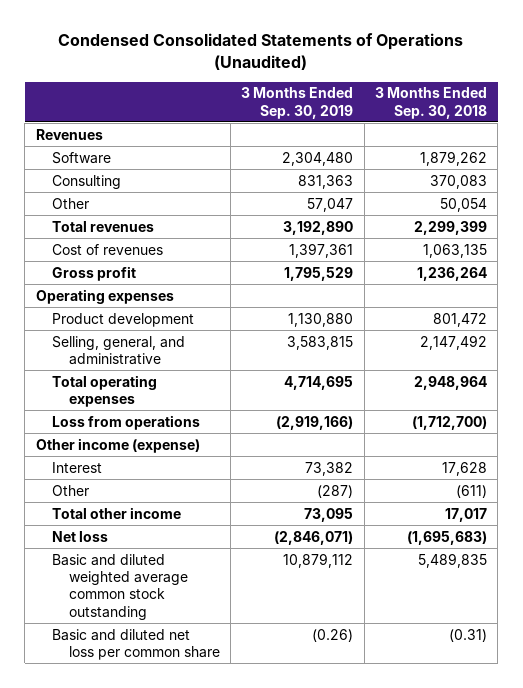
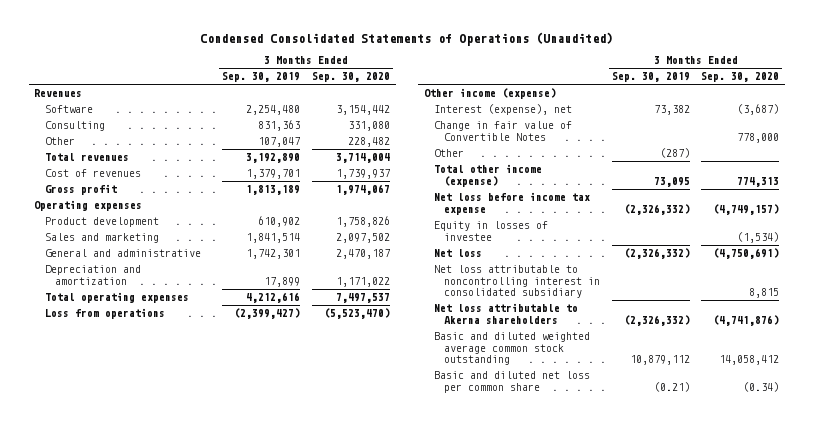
- | 3 Months Ended Sep. 30, 2019 | 3 Months Ended Sep. 30, 2018
+ | 3 Months Ended Sep. 30, 2019 | 3 Months Ended Sep. 30, 2020
- Software | 2,304,480 | 1,879,262
+ Software | 2,254,480 | 3,154,442
- Other | 57,047 | 50,054
+ Other | 107,047 | 228,482
- Cost of revenues | 1,397,361 | 1,063,135
- Gross profit | 1,795,529 | 1,236,264
+ Cost of revenues | 1,379,701 | 1,739,937
+ Gross profit | 1,813,189 | 1,974,067
- Product development | 1,130,880 | 801,472
- Selling, general, and administrative | 3,583,815 | 2,147,492
- Total operating expenses | 4,714,695 | 2,948,964
- Loss from operations | (2,919,166) | (1,712,700)
+ Product development | 610,902 | 1,758,826
+ Sales and marketing | 1,841,514 | 2,097,502
+ General and administrative | 1,742,301 | 2,470,187
+ Depreciation and amortization | 17,899 | 1,171,022
+ Total operating expenses | 4,212,616 | 7,497,537
+ Loss from operations | (2,399,427) | (5,523,470)
- Interest | 73,382 | 17,628
+ Interest (expense), net | 73,382 | (3,687)
+ Change in fair value of Convertible Notes | | 778,000
- Total other income | 73,095 | 17,017
- Net loss | (2,846,071) | (1,695,683)
+ Total other income (expense) | 73,095 | 774,313
+ Net loss before income tax expense | (2,326,332) | (4,749,157)
+ Equity in losses of investee | | (1,534)
+ Net loss | (2,326,332) | (4,750,691)
+ Net loss attributable to noncontrolling interest in consolidated subsidiary | | 8,815
+ Net loss attributable to Akerna shareholders | (2,326,332) | (4,741,876)
- Basic and diluted net loss per common share | (0.26) | (0.31)
+ Basic and diluted net loss per common share | (0.21) | (0.34)

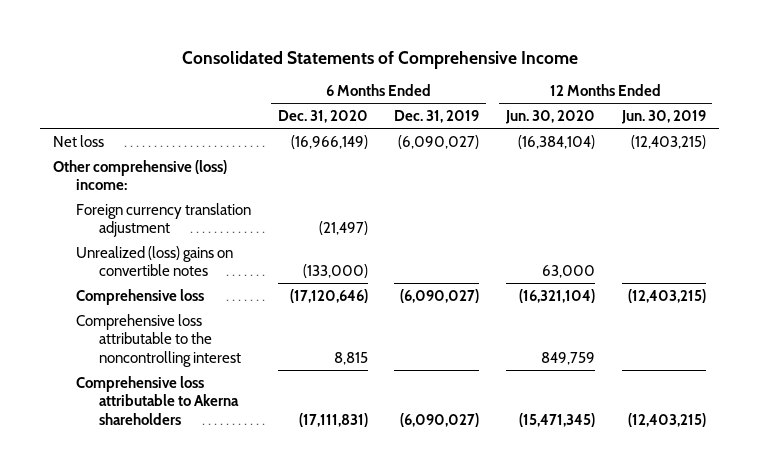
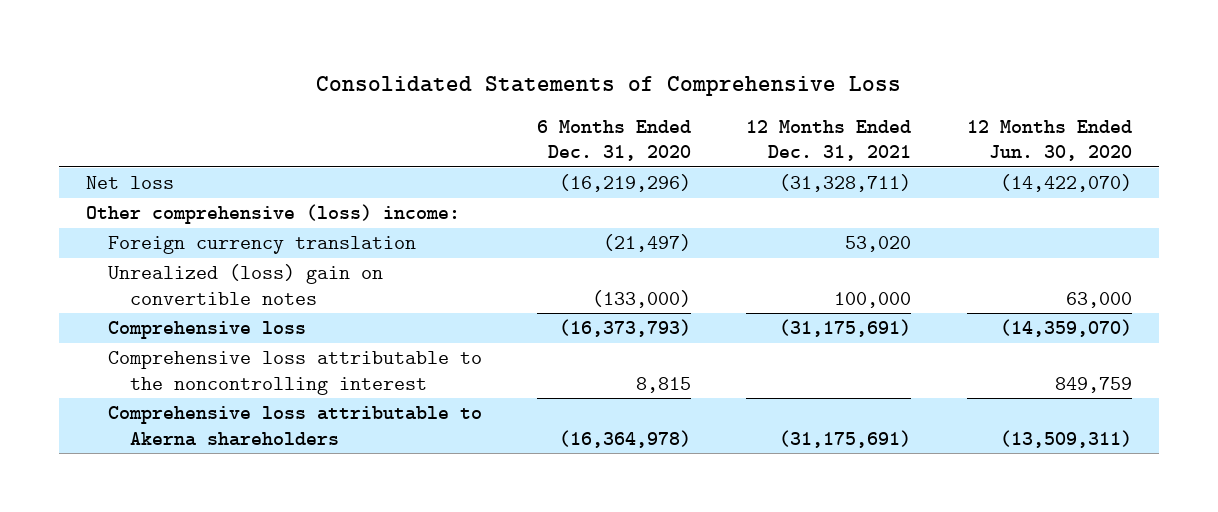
- Consolidated Statements of Comprehensive Income
+ Consolidated Statements of Comprehensive Loss
- | 6 Months Ended Dec. 31, 2020 | 6 Months Ended Dec. 31, 2019 | 12 Months Ended Jun. 30, 2020 | 12 Months Ended Jun. 30, 2019
+ | 6 Months Ended Dec. 31, 2020 | 12 Months Ended Dec. 31, 2021 | 12 Months Ended Jun. 30, 2020
- Net loss | (16,966,149) | (6,090,027) | (16,384,104) | (12,403,215)
+ Net loss | (16,219,296) | (31,328,711) | (14,422,070)
- Foreign currency translation adjustment | (21,497) | | |
- Unrealized (loss) gains on convertible notes | (133,000) | | 63,000 |
- Comprehensive loss | (17,120,646) | (6,090,027) | (16,321,104) | (12,403,215)
+ Foreign currency translation | (21,497) | 53,020 |
+ Unrealized (loss) gain on convertible notes | (133,000) | 100,000 | 63,000
+ Comprehensive loss | (16,373,793) | (31,175,691) | (14,359,070)
- Comprehensive loss attributable to Akerna shareholders | (17,111,831) | (6,090,027) | (15,471,345) | (12,403,215)
+ Comprehensive loss attributable to Akerna shareholders | (16,364,978) | (31,175,691) | (13,509,311)

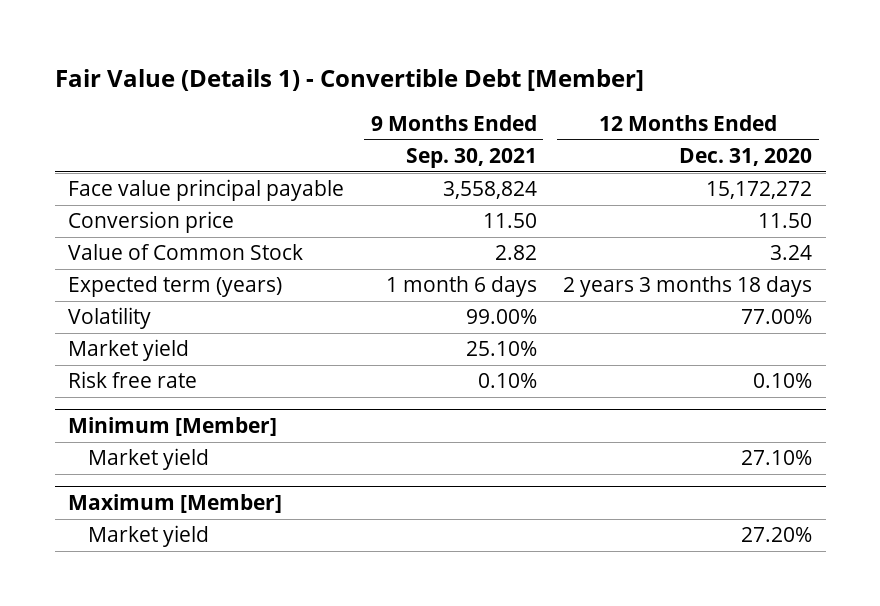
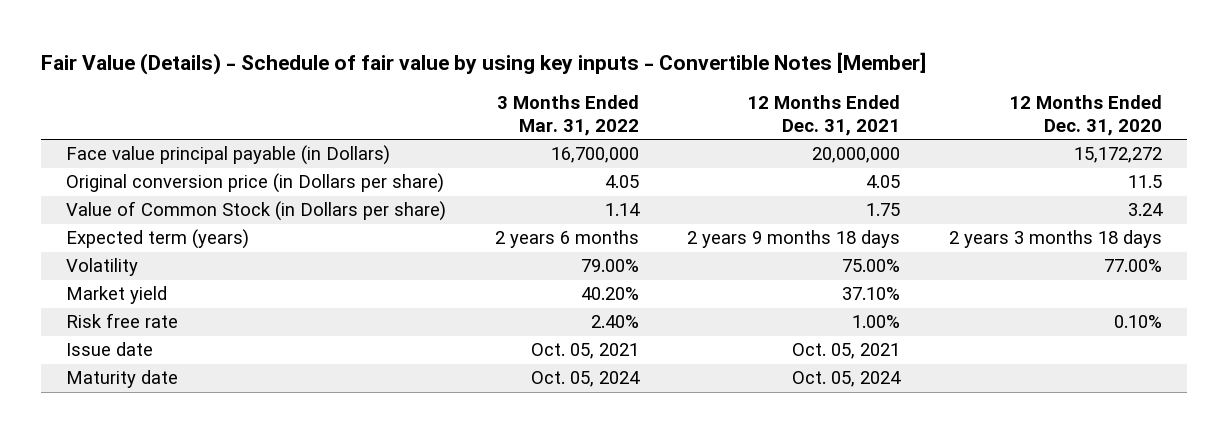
- Fair Value (Details 1) - Convertible Debt [Member]
+ Fair Value (Details) - Schedule of fair value by using key inputs - Convertible Notes [Member]
- | 9 Months Ended Sep. 30, 2021 | 12 Months Ended Dec. 31, 2020
+ | 3 Months Ended Mar. 31, 2022 | 12 Months Ended Dec. 31, 2021 | 12 Months Ended Dec. 31, 2020
- Face value principal payable | 3,558,824 | 15,172,272
- Conversion price | 11.50 | 11.50
- Value of Common Stock | 2.82 | 3.24
+ Face value principal payable (in Dollars) | 16,700,000 | 20,000,000 | 15,172,272
+ Original conversion price (in Dollars per share) | 4.05 | 4.05 | 11.5
+ Value of Common Stock (in Dollars per share) | 1.14 | 1.75 | 3.24
- Minimum [Member]
- Market yield | | 27.10%
- Maximum [Member]
- Market yield | | 27.20%
+ Issue date | Oct. 05, 2021 | Oct. 05, 2021 |
+ Maturity date | Oct. 05, 2024 | Oct. 05, 2024 |

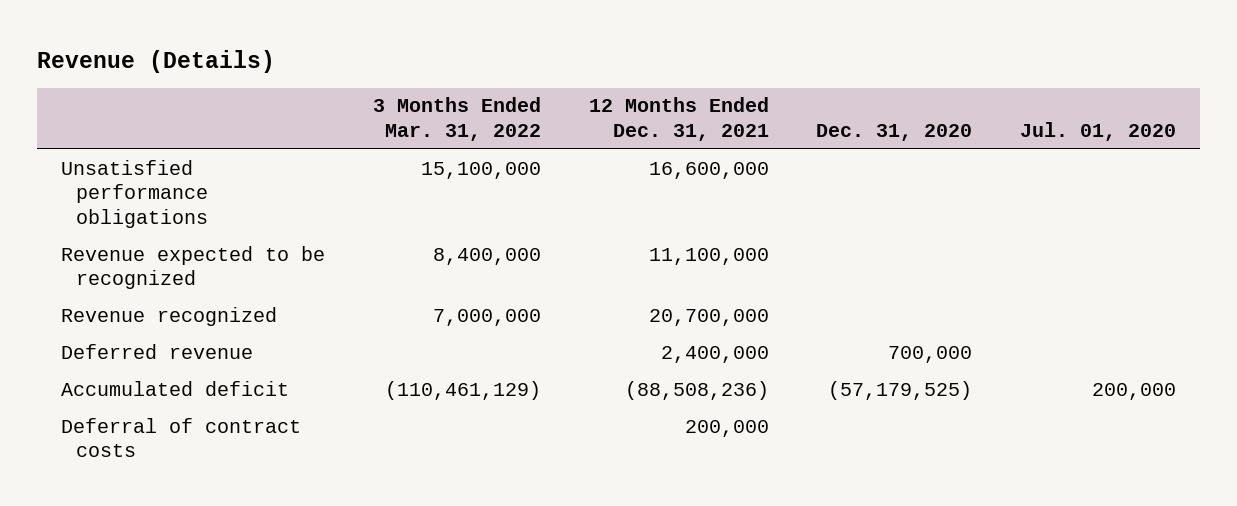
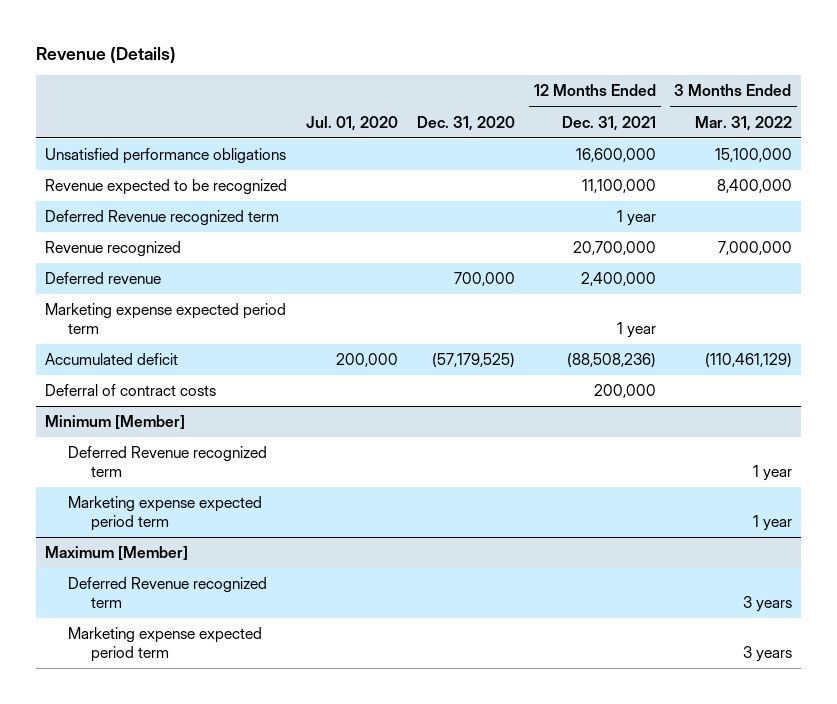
- | 3 Months Ended Mar. 31, 2022 | 12 Months Ended Dec. 31, 2021 | Dec. 31, 2020 | Jul. 01, 2020
+ | Jul. 01, 2020 | Dec. 31, 2020 | 12 Months Ended Dec. 31, 2021 | 3 Months Ended Mar. 31, 2022
+ Deferred Revenue recognized term | | | 1 year |
+ Marketing expense expected period term | | | 1 year |
+ Minimum [Member]
+ Deferred Revenue recognized term | | | | 1 year
+ Marketing expense expected period term | | | | 1 year
+ Maximum [Member]
+ Deferred Revenue recognized term | | | | 3 years
+ Marketing expense expected period term | | | | 3 years

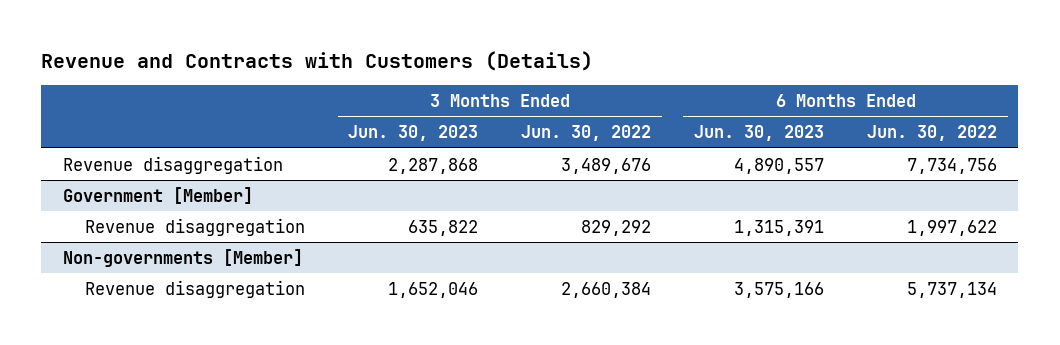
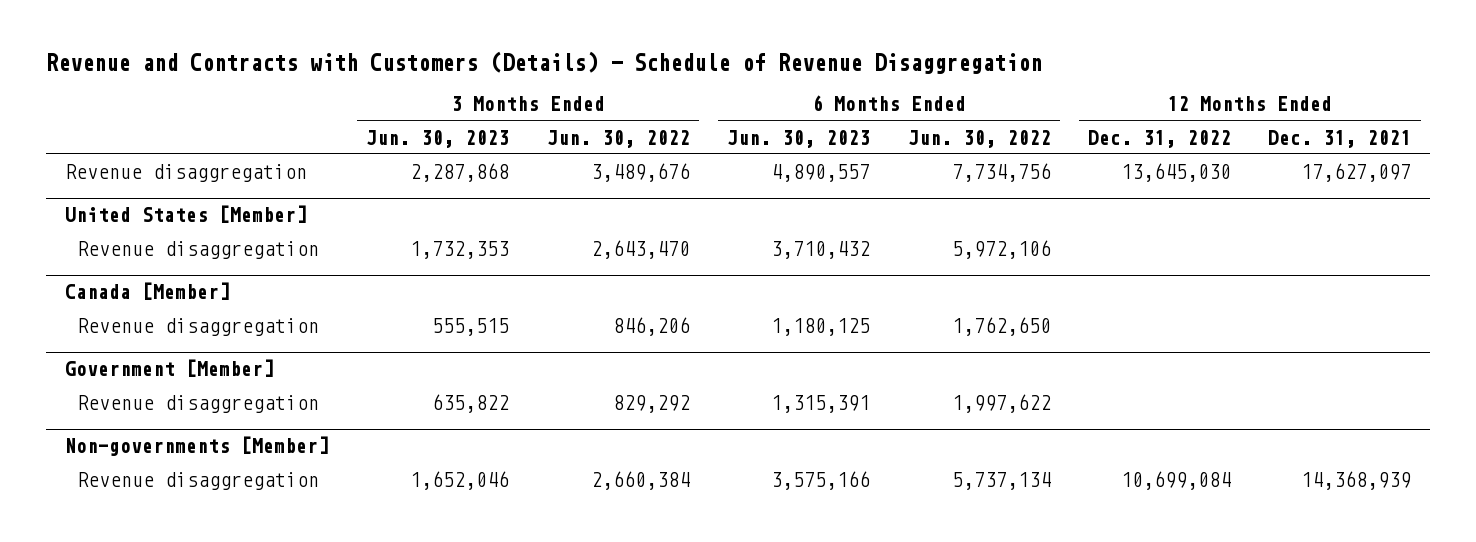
- Revenue and Contracts with Customers (Details)
+ Revenue and Contracts with Customers (Details) - Schedule of Revenue Disaggregation
- | 3 Months Ended Jun. 30, 2023 | 3 Months Ended Jun. 30, 2022 | 6 Months Ended Jun. 30, 2023 | 6 Months Ended Jun. 30, 2022
+ | 3 Months Ended Jun. 30, 2023 | 3 Months Ended Jun. 30, 2022 | 6 Months Ended Jun. 30, 2023 | 6 Months Ended Jun. 30, 2022 | 12 Months Ended Dec. 31, 2022 | 12 Months Ended Dec. 31, 2021
+ United States [Member]
+ Revenue disaggregation | 1,732,353 | 2,643,470 | 3,710,432 | 5,972,106 | |
+ Canada [Member]
+ Revenue disaggregation | 555,515 | 846,206 | 1,180,125 | 1,762,650 | |

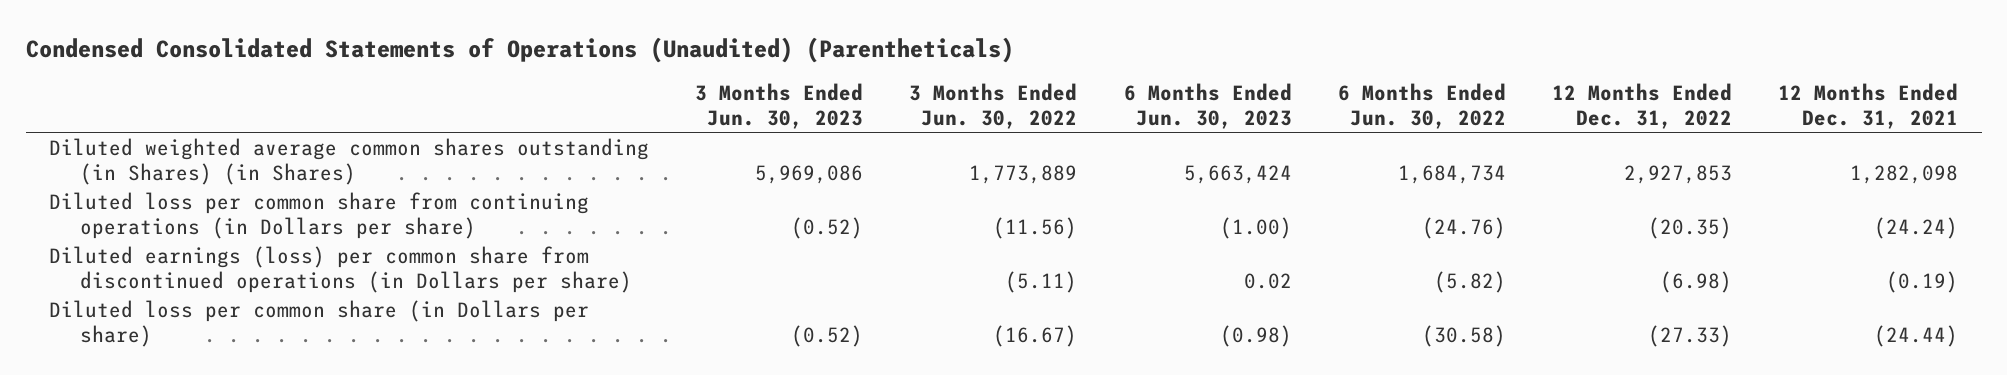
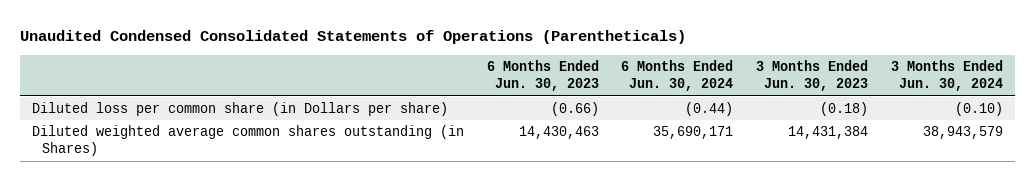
- Condensed Consolidated Statements of Operations (Unaudited) (Parentheticals)
+ Unaudited Condensed Consolidated Statements of Operations (Parentheticals)
- | 3 Months Ended Jun. 30, 2023 | 3 Months Ended Jun. 30, 2022 | 6 Months Ended Jun. 30, 2023 | 6 Months Ended Jun. 30, 2022 | 12 Months Ended Dec. 31, 2022 | 12 Months Ended Dec. 31, 2021
+ | 6 Months Ended Jun. 30, 2023 | 6 Months Ended Jun. 30, 2024 | 3 Months Ended Jun. 30, 2023 | 3 Months Ended Jun. 30, 2024
- Diluted weighted average common shares outstanding (in Shares) (in Shares) | 5,969,086 | 1,773,889 | 5,663,424 | 1,684,734 | 2,927,853 | 1,282,098
- Diluted loss per common share from continuing operations (in Dollars per share) | (0.52) | (11.56) | (1.00) | (24.76) | (20.35) | (24.24)
- Diluted earnings (loss) per common share from discontinued operations (in Dollars per share) | | (5.11) | 0.02 | (5.82) | (6.98) | (0.19)
- Diluted loss per common share (in Dollars per share) | (0.52) | (16.67) | (0.98) | (30.58) | (27.33) | (24.44)
+ Diluted loss per common share (in Dollars per share) | (0.66) | (0.44) | (0.18) | (0.10)
+ Diluted weighted average common shares outstanding (in Shares) | 14,430,463 | 35,690,171 | 14,431,384 | 38,943,579

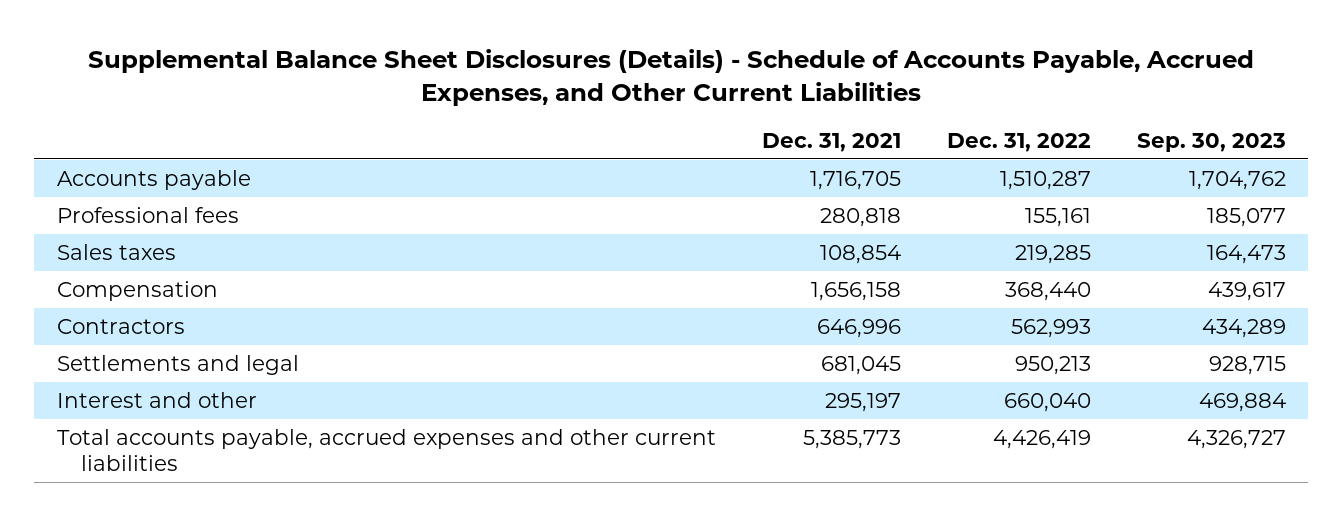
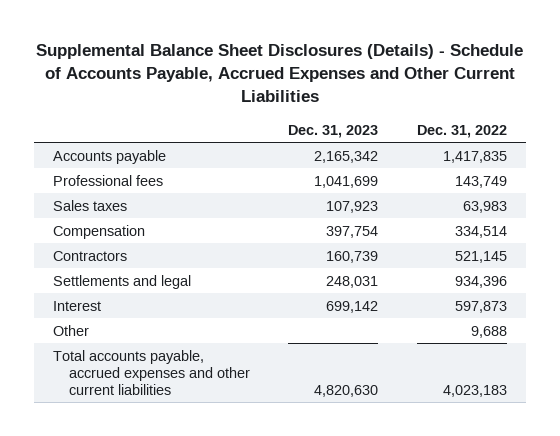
- Supplemental Balance Sheet Disclosures (Details) - Schedule of Accounts Payable, Accrued Expenses, and Other Current Liabilities
+ Supplemental Balance Sheet Disclosures (Details) - Schedule of Accounts Payable, Accrued Expenses and Other Current Liabilities
- | Dec. 31, 2021 | Dec. 31, 2022 | Sep. 30, 2023
+ | Dec. 31, 2023 | Dec. 31, 2022
- Accounts payable | 1,716,705 | 1,510,287 | 1,704,762
- Professional fees | 280,818 | 155,161 | 185,077
- Sales taxes | 108,854 | 219,285 | 164,473
- Compensation | 1,656,158 | 368,440 | 439,617
- Contractors | 646,996 | 562,993 | 434,289
- Settlements and legal | 681,045 | 950,213 | 928,715
- Interest and other | 295,197 | 660,040 | 469,884
- Total accounts payable, accrued expenses and other current liabilities | 5,385,773 | 4,426,419 | 4,326,727
+ Accounts payable | 2,165,342 | 1,417,835
+ Professional fees | 1,041,699 | 143,749
+ Sales taxes | 107,923 | 63,983
+ Compensation | 397,754 | 334,514
+ Contractors | 160,739 | 521,145
+ Settlements and legal | 248,031 | 934,396
+ Interest | 699,142 | 597,873
+ Other | | 9,688
+ Total accounts payable, accrued expenses and other current liabilities | 4,820,630 | 4,023,183

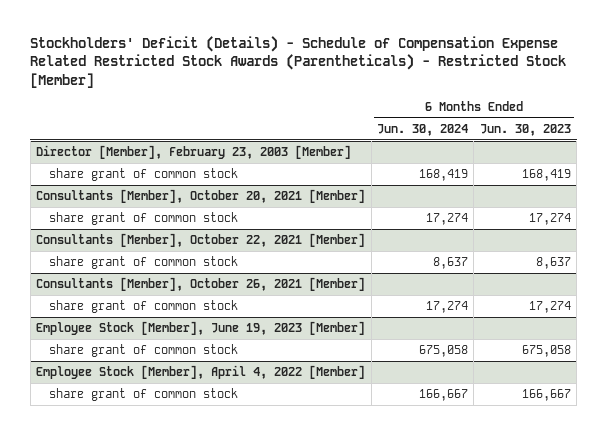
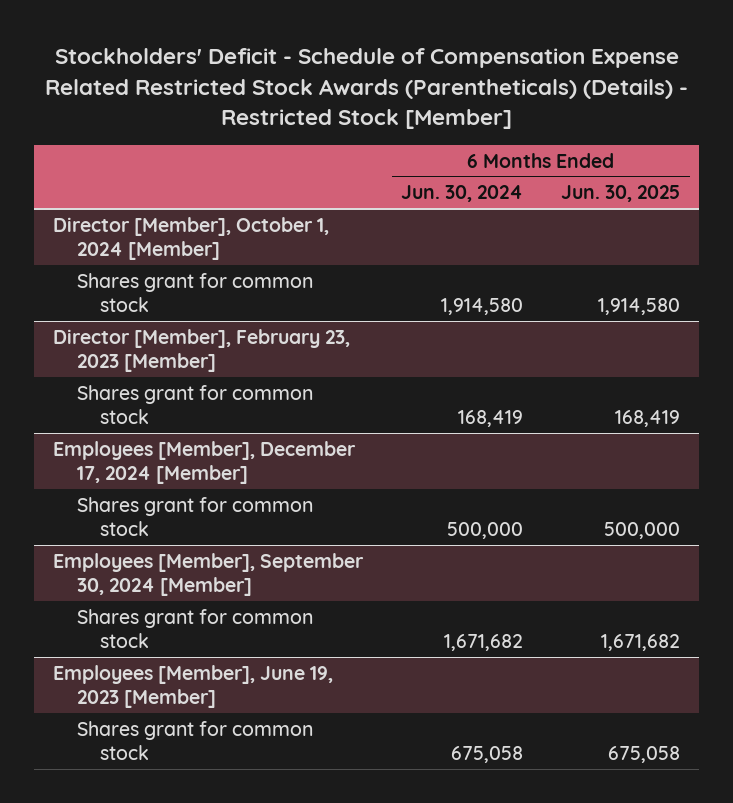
- Stockholders' Deficit (Details) - Schedule of Compensation Expense Related Restricted Stock Awards (Parentheticals) - Restricted Stock [Member]
+ Stockholders' Deficit - Schedule of Compensation Expense Related Restricted Stock Awards (Parentheticals) (Details) - Restricted Stock [Member]
- | 6 Months Ended Jun. 30, 2024 | 6 Months Ended Jun. 30, 2023
+ | 6 Months Ended Jun. 30, 2024 | 6 Months Ended Jun. 30, 2025
- Director [Member], February 23, 2003 [Member]
- share grant of common stock | 168,419 | 168,419
- Consultants [Member], October 20, 2021 [Member]
- share grant of common stock | 17,274 | 17,274
- Consultants [Member], October 22, 2021 [Member]
- share grant of common stock | 8,637 | 8,637
- Consultants [Member], October 26, 2021 [Member]
- share grant of common stock | 17,274 | 17,274
- Employee Stock [Member], June 19, 2023 [Member]
- share grant of common stock | 675,058 | 675,058
- Employee Stock [Member], April 4, 2022 [Member]
- share grant of common stock | 166,667 | 166,667
+ Director [Member], October 1, 2024 [Member]
+ Shares grant for common stock | 1,914,580 | 1,914,580
+ Director [Member], February 23, 2023 [Member]
+ Shares grant for common stock | 168,419 | 168,419
+ Employees [Member], December 17, 2024 [Member]
+ Shares grant for common stock | 500,000 | 500,000
+ Employees [Member], September 30, 2024 [Member]
+ Shares grant for common stock | 1,671,682 | 1,671,682
+ Employees [Member], June 19, 2023 [Member]
+ Shares grant for common stock | 675,058 | 675,058

